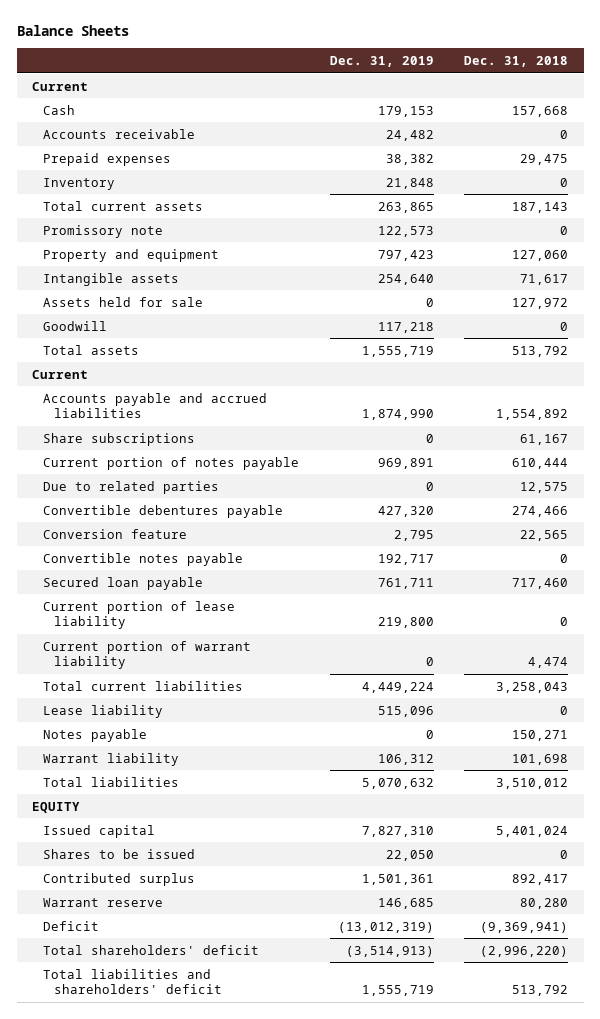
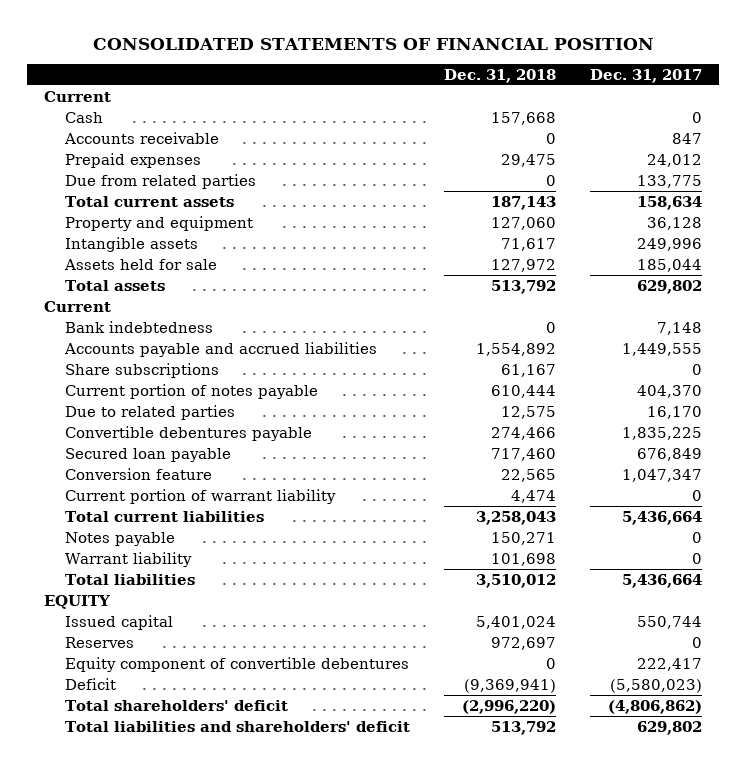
- Balance Sheets
+ CONSOLIDATED STATEMENTS OF FINANCIAL POSITION
- | Dec. 31, 2019 | Dec. 31, 2018
+ | Dec. 31, 2018 | Dec. 31, 2017
- Inventory | 21,848 | 0
+ Due from related parties | 0 | 133,775
- Promissory note | 122,573 | 0
- Goodwill | 117,218 | 0
+ Bank indebtedness | 0 | 7,148
- Convertible notes payable | 192,717 | 0
- Current portion of lease liability | 219,800 | 0
moved down: Conversion feature | 22,565 | 1,047,347
- Lease liability | 515,096 | 0
- Shares to be issued | 22,050 | 0
- Contributed surplus | 1,501,361 | 892,417
- Warrant reserve | 146,685 | 80,280
+ Reserves | 972,697 | 0
+ Equity component of convertible debentures | 0 | 222,417

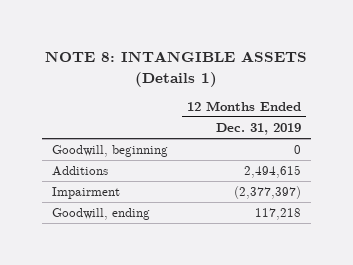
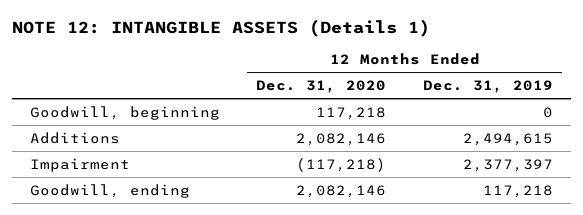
- NOTE 8: INTANGIBLE ASSETS (Details 1)
+ NOTE 12: INTANGIBLE ASSETS (Details 1)
- | 12 Months Ended Dec. 31, 2019
+ | 12 Months Ended Dec. 31, 2020 | 12 Months Ended Dec. 31, 2019
- Impairment | (2,377,397)
+ Impairment | (117,218) | 2,377,397

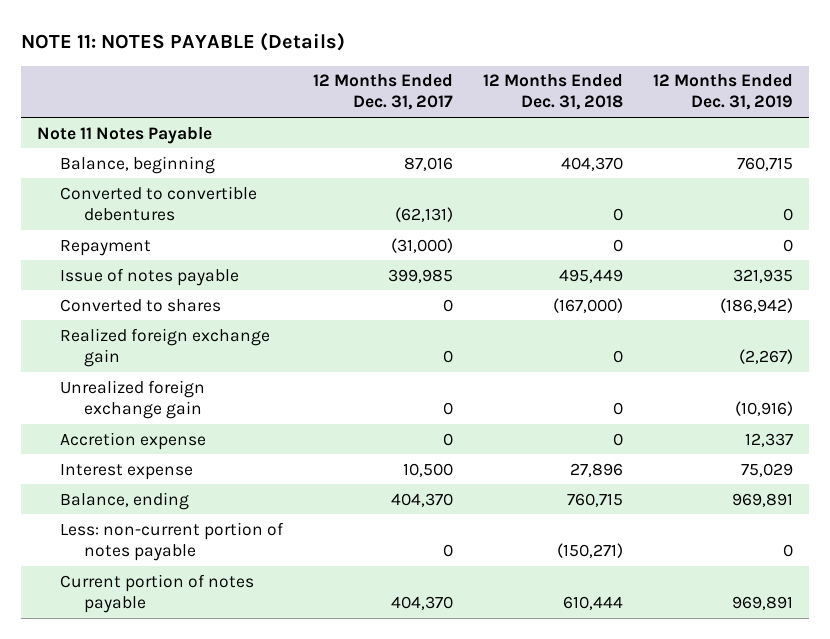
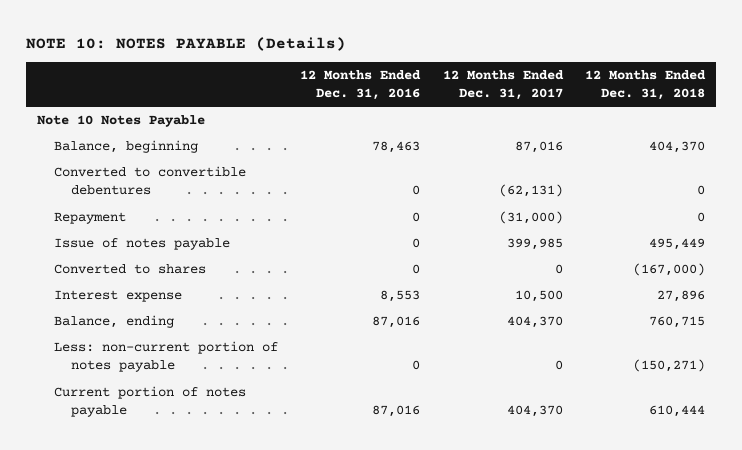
- NOTE 11: NOTES PAYABLE (Details)
+ NOTE 10: NOTES PAYABLE (Details)
- | 12 Months Ended Dec. 31, 2017 | 12 Months Ended Dec. 31, 2018 | 12 Months Ended Dec. 31, 2019
+ | 12 Months Ended Dec. 31, 2016 | 12 Months Ended Dec. 31, 2017 | 12 Months Ended Dec. 31, 2018
- Note 11 Notes Payable
+ Note 10 Notes Payable
- Realized foreign exchange gain | 0 | 0 | (2,267)
- Unrealized foreign exchange gain | 0 | 0 | (10,916)
- Accretion expense | 0 | 0 | 12,337

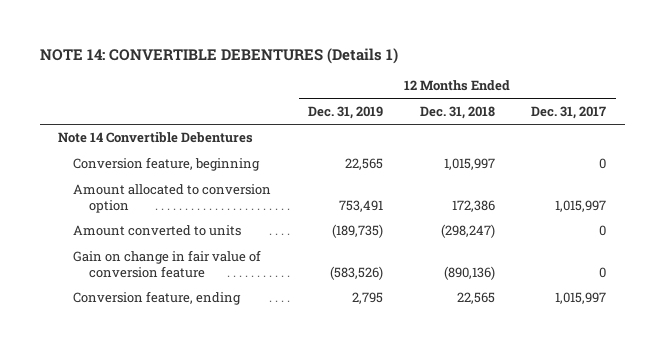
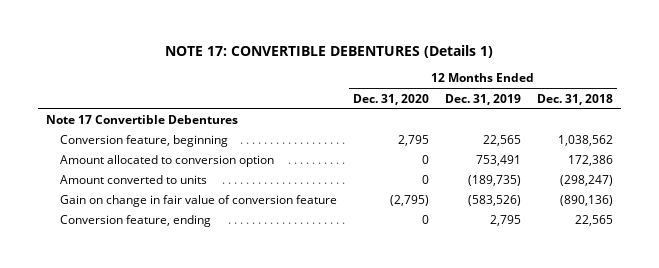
- NOTE 14: CONVERTIBLE DEBENTURES (Details 1)
+ NOTE 17: CONVERTIBLE DEBENTURES (Details 1)
- | 12 Months Ended Dec. 31, 2019 | 12 Months Ended Dec. 31, 2018 | 12 Months Ended Dec. 31, 2017
+ | 12 Months Ended Dec. 31, 2020 | 12 Months Ended Dec. 31, 2019 | 12 Months Ended Dec. 31, 2018
- Note 14 Convertible Debentures
- Conversion feature, beginning | 22,565 | 1,015,997 | 0
+ Note 17 Convertible Debentures
+ Conversion feature, beginning | 2,795 | 22,565 | 1,038,562

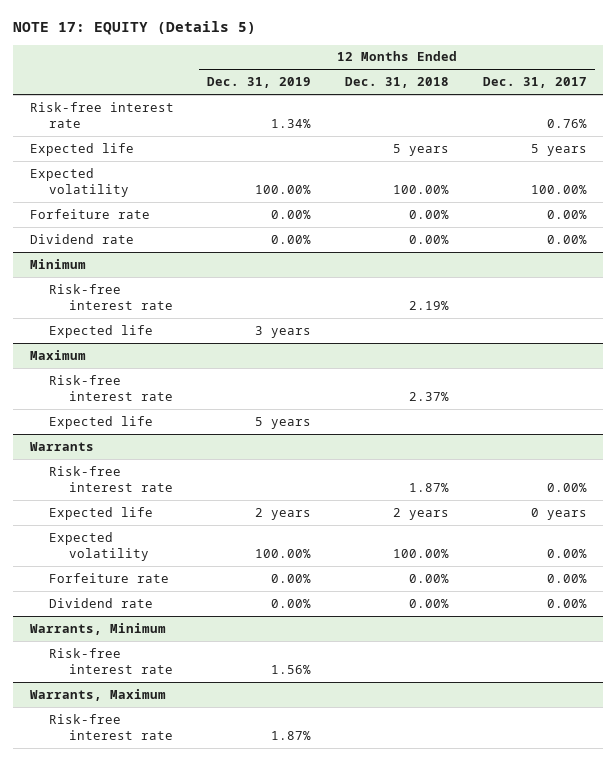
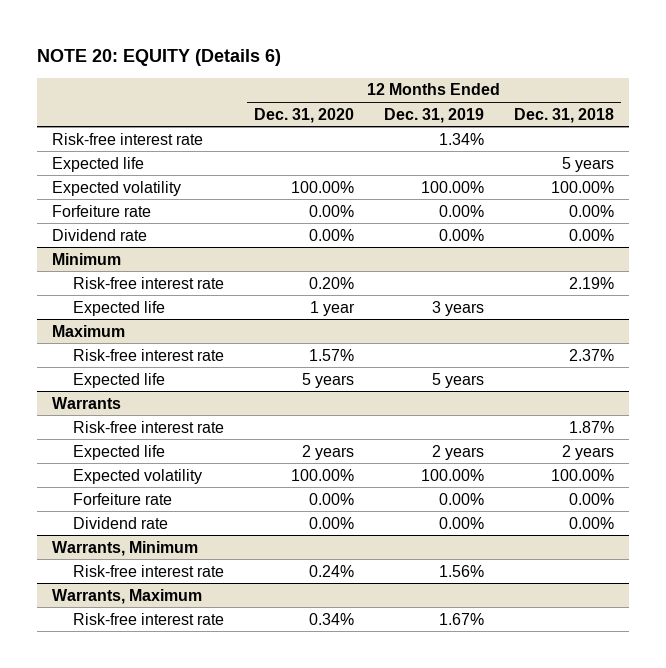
- NOTE 17: EQUITY (Details 5)
+ NOTE 20: EQUITY (Details 6)
- | 12 Months Ended Dec. 31, 2019 | 12 Months Ended Dec. 31, 2018 | 12 Months Ended Dec. 31, 2017
+ | 12 Months Ended Dec. 31, 2020 | 12 Months Ended Dec. 31, 2019 | 12 Months Ended Dec. 31, 2018
@ Warrants, Maximum
- Risk-free interest rate | 1.87% | |
+ Risk-free interest rate | 0.34% | 1.67% |

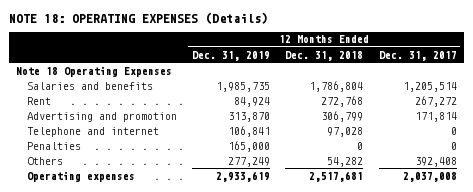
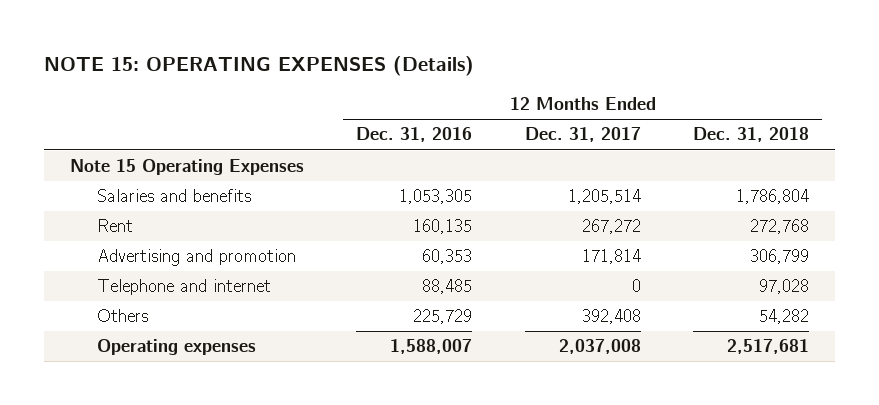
- NOTE 18: OPERATING EXPENSES (Details)
+ NOTE 15: OPERATING EXPENSES (Details)
- | 12 Months Ended Dec. 31, 2019 | 12 Months Ended Dec. 31, 2018 | 12 Months Ended Dec. 31, 2017
+ | 12 Months Ended Dec. 31, 2016 | 12 Months Ended Dec. 31, 2017 | 12 Months Ended Dec. 31, 2018
- Note 18 Operating Expenses
+ Note 15 Operating Expenses
- Penalties | 165,000 | 0 | 0

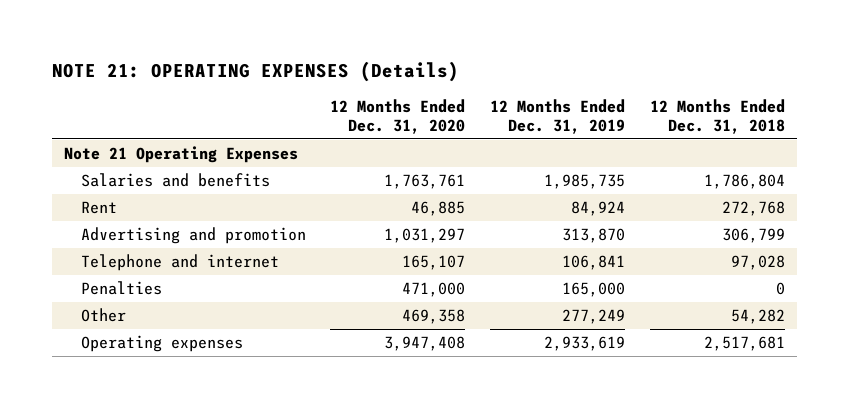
- NOTE 15: OPERATING EXPENSES (Details)
+ NOTE 21: OPERATING EXPENSES (Details)
- | 12 Months Ended Dec. 31, 2016 | 12 Months Ended Dec. 31, 2017 | 12 Months Ended Dec. 31, 2018
+ | 12 Months Ended Dec. 31, 2020 | 12 Months Ended Dec. 31, 2019 | 12 Months Ended Dec. 31, 2018
- Note 15 Operating Expenses
+ Note 21 Operating Expenses
- Others | 225,729 | 392,408 | 54,282
+ Penalties | 471,000 | 165,000 | 0
+ Other | 469,358 | 277,249 | 54,282

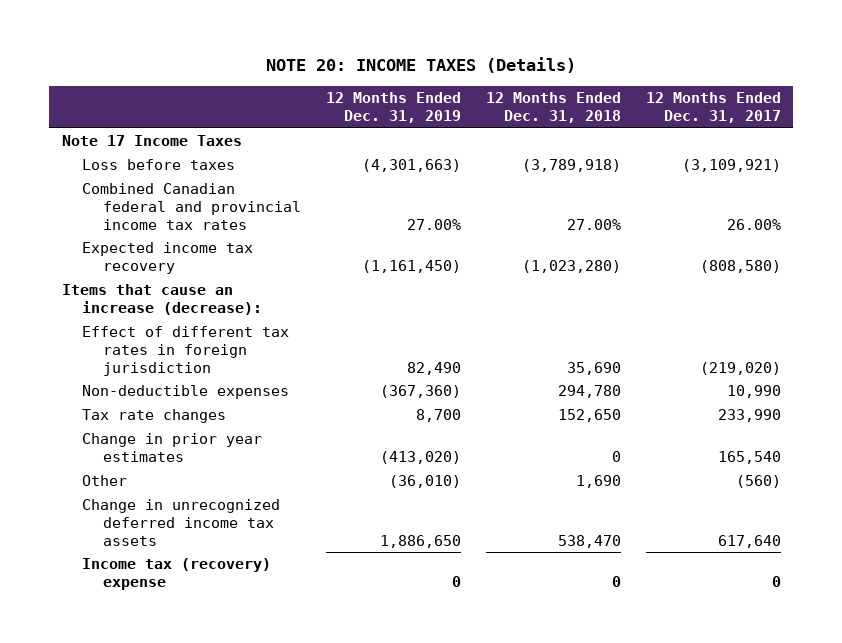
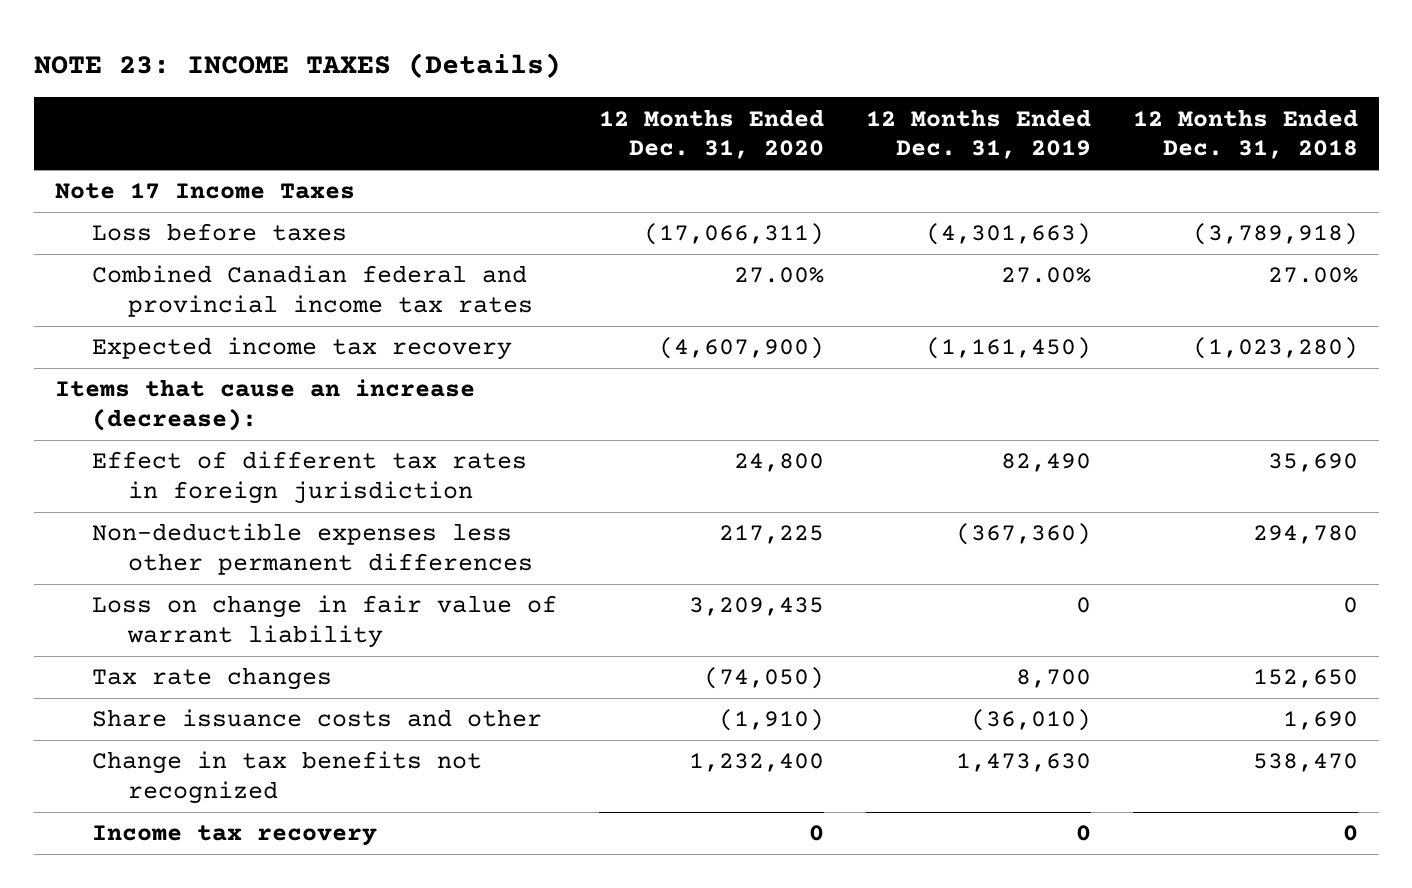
- NOTE 20: INCOME TAXES (Details)
+ NOTE 23: INCOME TAXES (Details)
- | 12 Months Ended Dec. 31, 2019 | 12 Months Ended Dec. 31, 2018 | 12 Months Ended Dec. 31, 2017
+ | 12 Months Ended Dec. 31, 2020 | 12 Months Ended Dec. 31, 2019 | 12 Months Ended Dec. 31, 2018
- Non-deductible expenses | (367,360) | 294,780 | 10,990
+ Non-deductible expenses less other permanent differences | 217,225 | (367,360) | 294,780
+ Loss on change in fair value of warrant liability | 3,209,435 | 0 | 0
- Change in prior year estimates | (413,020) | 0 | 165,540
- Other | (36,010) | 1,690 | (560)
- Change in unrecognized deferred income tax assets | 1,886,650 | 538,470 | 617,640
- Income tax (recovery) expense | 0 | 0 | 0
+ Share issuance costs and other | (1,910) | (36,010) | 1,690
+ Change in tax benefits not recognized | 1,232,400 | 1,473,630 | 538,470
+ Income tax recovery | 0 | 0 | 0

